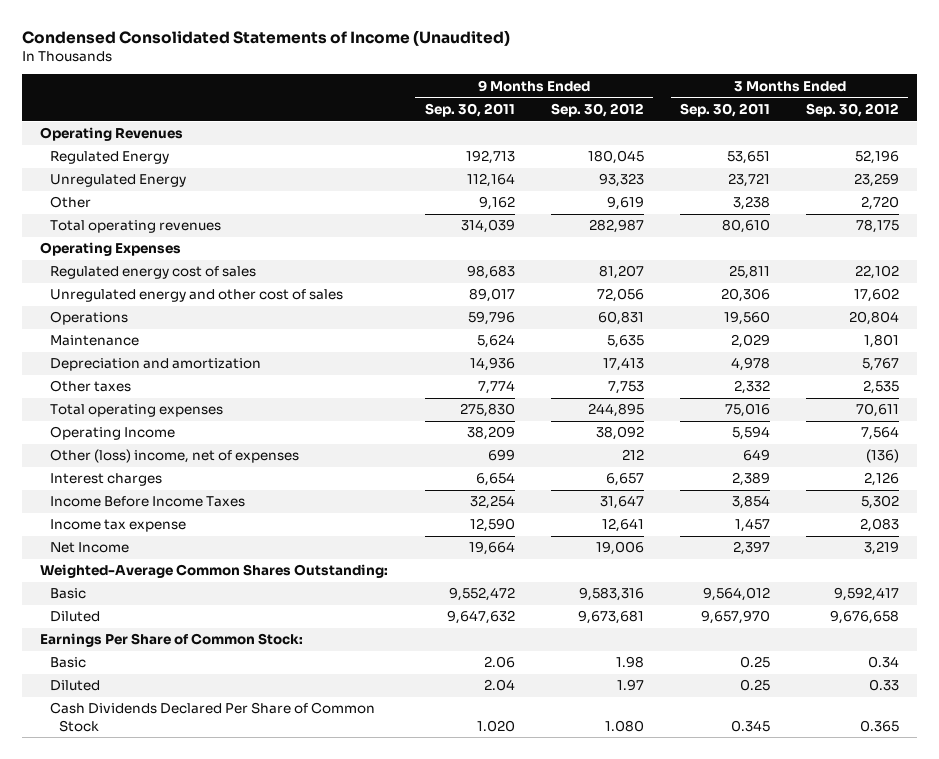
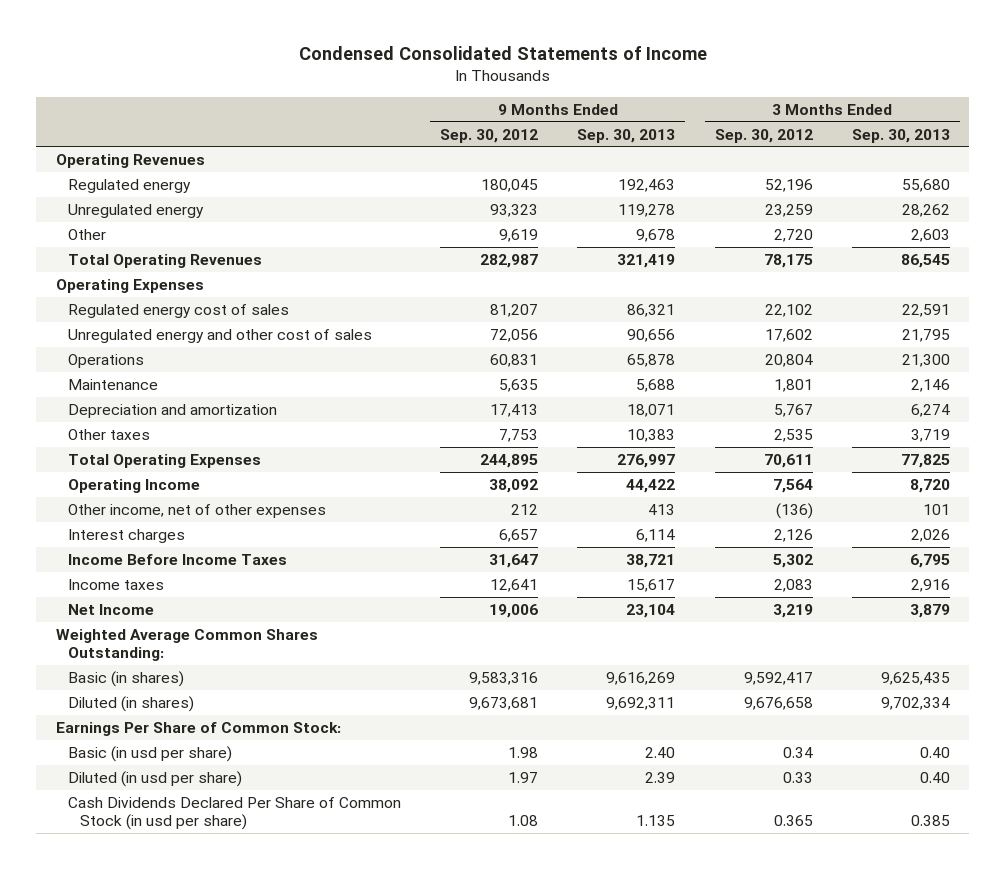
- Condensed Consolidated Statements of Income (Unaudited)
+ Condensed Consolidated Statements of Income
- | 9 Months Ended Sep. 30, 2011 | 9 Months Ended Sep. 30, 2012 | 3 Months Ended Sep. 30, 2011 | 3 Months Ended Sep. 30, 2012
+ | 9 Months Ended Sep. 30, 2012 | 9 Months Ended Sep. 30, 2013 | 3 Months Ended Sep. 30, 2012 | 3 Months Ended Sep. 30, 2013
- Regulated Energy | 192,713 | 180,045 | 53,651 | 52,196
- Unregulated Energy | 112,164 | 93,323 | 23,721 | 23,259
+ Regulated energy | 180,045 | 192,463 | 52,196 | 55,680
+ Unregulated energy | 93,323 | 119,278 | 23,259 | 28,262
- Total operating revenues | 314,039 | 282,987 | 80,610 | 78,175
+ Total Operating Revenues | 282,987 | 321,419 | 78,175 | 86,545
- Total operating expenses | 275,830 | 244,895 | 75,016 | 70,611
+ Total Operating Expenses | 244,895 | 276,997 | 70,611 | 77,825
- Other (loss) income, net of expenses | 699 | 212 | 649 | (136)
+ Other income, net of other expenses | 212 | 413 | (136) | 101
- Income tax expense | 12,590 | 12,641 | 1,457 | 2,083
+ Income taxes | 12,641 | 15,617 | 2,083 | 2,916
- Weighted-Average Common Shares Outstanding:
- Basic | 9,552,472 | 9,583,316 | 9,564,012 | 9,592,417
- Diluted | 9,647,632 | 9,673,681 | 9,657,970 | 9,676,658
+ Weighted Average Common Shares Outstanding:
+ Basic (in shares) | 9,583,316 | 9,616,269 | 9,592,417 | 9,625,435
+ Diluted (in shares) | 9,673,681 | 9,692,311 | 9,676,658 | 9,702,334
- Basic | 2.06 | 1.98 | 0.25 | 0.34
- Diluted | 2.04 | 1.97 | 0.25 | 0.33
- Cash Dividends Declared Per Share of Common Stock | 1.020 | 1.080 | 0.345 | 0.365
+ Basic (in usd per share) | 1.98 | 2.40 | 0.34 | 0.40
+ Diluted (in usd per share) | 1.97 | 2.39 | 0.33 | 0.40
+ Cash Dividends Declared Per Share of Common Stock (in usd per share) | 1.08 | 1.135 | 0.365 | 0.385

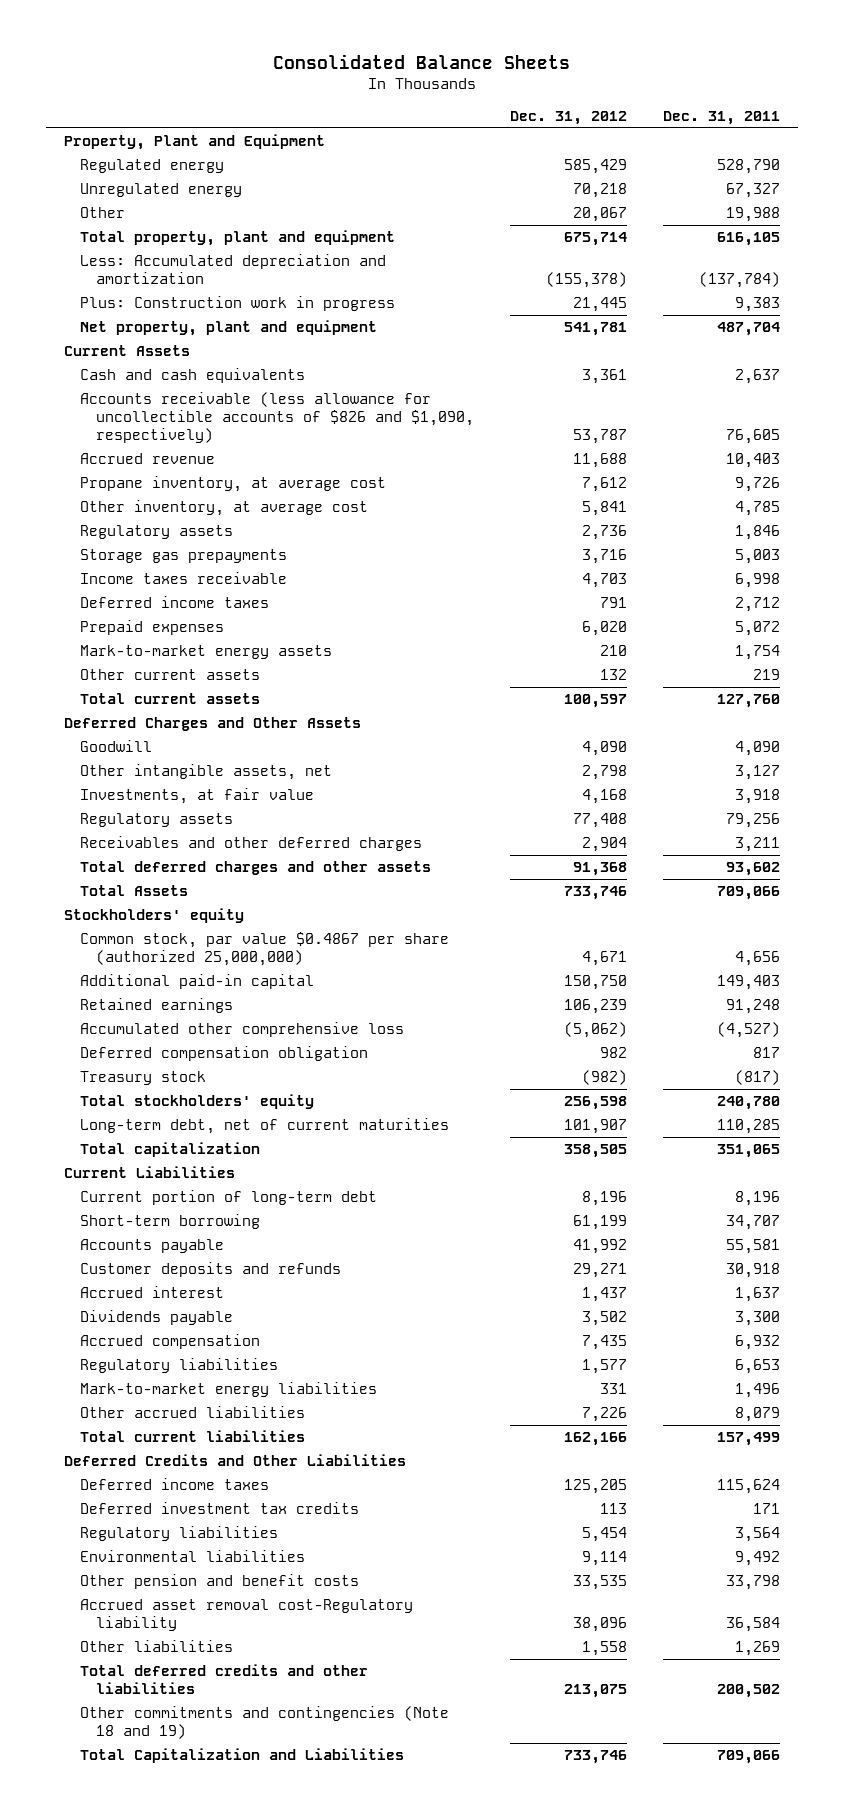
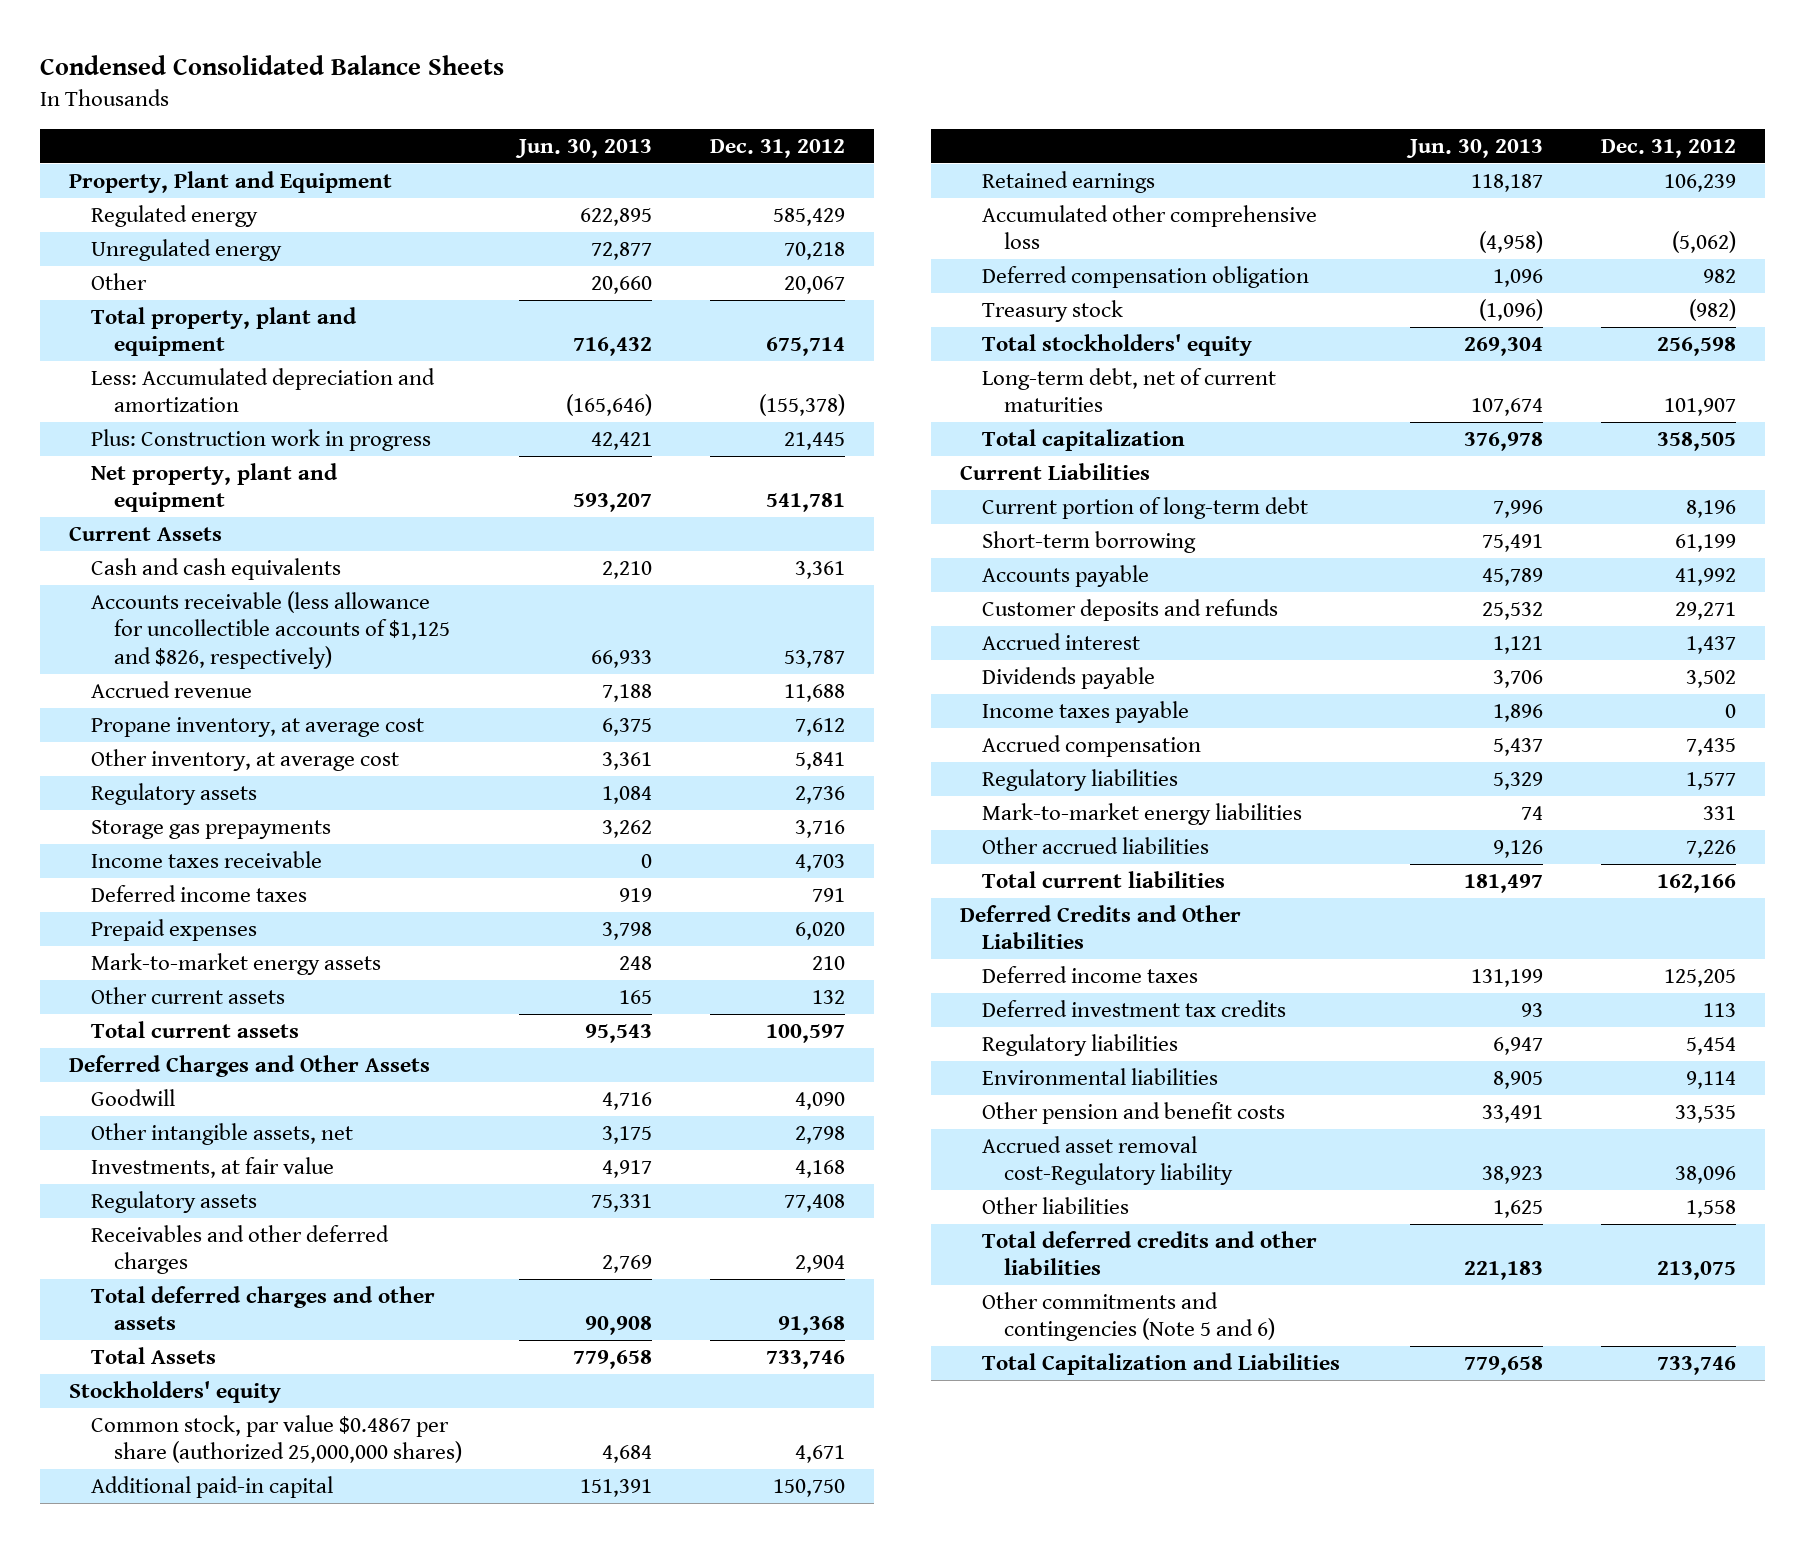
- Consolidated Balance Sheets
+ Condensed Consolidated Balance Sheets
- | Dec. 31, 2012 | Dec. 31, 2011
+ | Jun. 30, 2013 | Dec. 31, 2012
- Accounts receivable (less allowance for uncollectible accounts of $826 and $1,090, respectively) | 53,787 | 76,605
+ Accounts receivable (less allowance for uncollectible accounts of $1,125 and $826, respectively) | 66,933 | 53,787
- Common stock, par value $0.4867 per share (authorized 25,000,000) | 4,671 | 4,656
+ Common stock, par value $0.4867 per share (authorized 25,000,000 shares) | 4,684 | 4,671
+ Income taxes payable | 1,896 | 0
- Other commitments and contingencies (Note 18 and 19)
+ Other commitments and contingencies (Note 5 and 6)

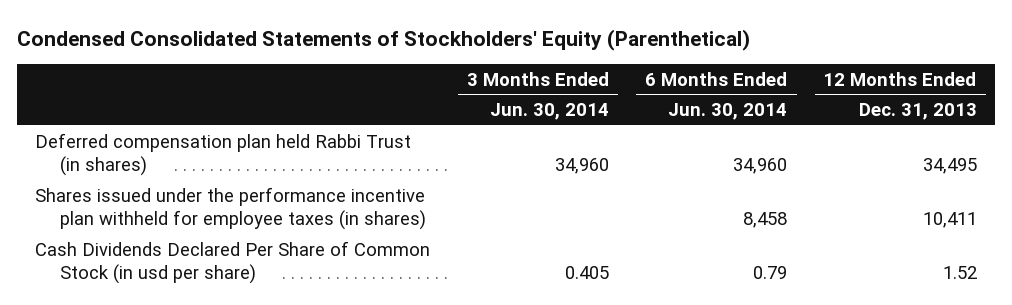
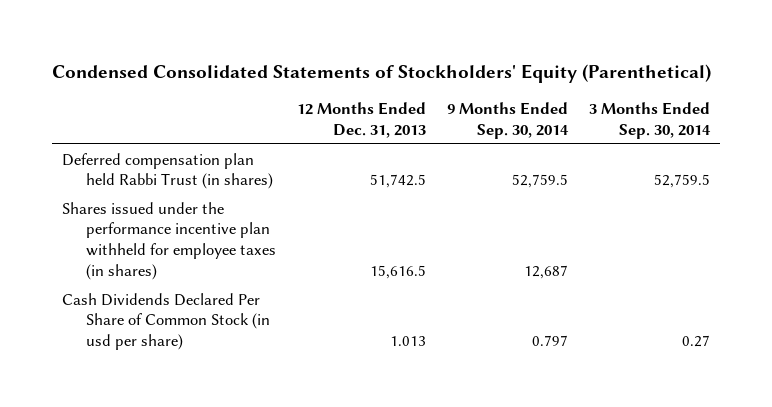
- | 3 Months Ended Jun. 30, 2014 | 6 Months Ended Jun. 30, 2014 | 12 Months Ended Dec. 31, 2013
+ | 12 Months Ended Dec. 31, 2013 | 9 Months Ended Sep. 30, 2014 | 3 Months Ended Sep. 30, 2014
- Deferred compensation plan held Rabbi Trust (in shares) | 34,960 | 34,960 | 34,495
- Shares issued under the performance incentive plan withheld for employee taxes (in shares) | | 8,458 | 10,411
- Cash Dividends Declared Per Share of Common Stock (in usd per share) | 0.405 | 0.79 | 1.52
+ Deferred compensation plan held Rabbi Trust (in shares) | 51,742.5 | 52,759.5 | 52,759.5
+ Shares issued under the performance incentive plan withheld for employee taxes (in shares) | 15,616.5 | 12,687 |
+ Cash Dividends Declared Per Share of Common Stock (in usd per share) | 1.013 | 0.797 | 0.27

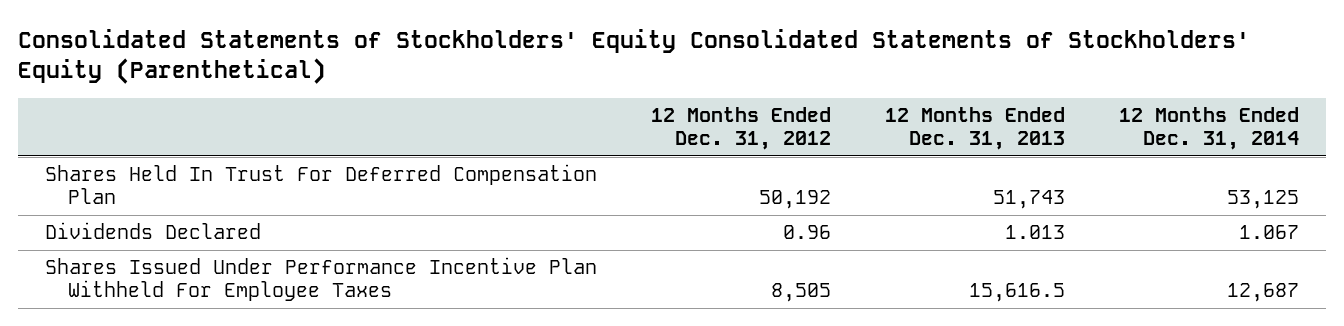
- Condensed Consolidated Statements of Stockholders' Equity (Parenthetical)
+ Consolidated Statements of Stockholders' Equity Consolidated Statements of Stockholders' Equity (Parenthetical)
- | 12 Months Ended Dec. 31, 2013 | 9 Months Ended Sep. 30, 2014 | 3 Months Ended Sep. 30, 2014
+ | 12 Months Ended Dec. 31, 2012 | 12 Months Ended Dec. 31, 2013 | 12 Months Ended Dec. 31, 2014
- Deferred compensation plan held Rabbi Trust (in shares) | 51,742.5 | 52,759.5 | 52,759.5
- Shares issued under the performance incentive plan withheld for employee taxes (in shares) | 15,616.5 | 12,687 |
- Cash Dividends Declared Per Share of Common Stock (in usd per share) | 1.013 | 0.797 | 0.27
+ Shares Held In Trust For Deferred Compensation Plan | 50,192 | 51,743 | 53,125
+ Dividends Declared | 0.96 | 1.013 | 1.067
+ Shares Issued Under Performance Incentive Plan Withheld For Employee Taxes | 8,505 | 15,616.5 | 12,687

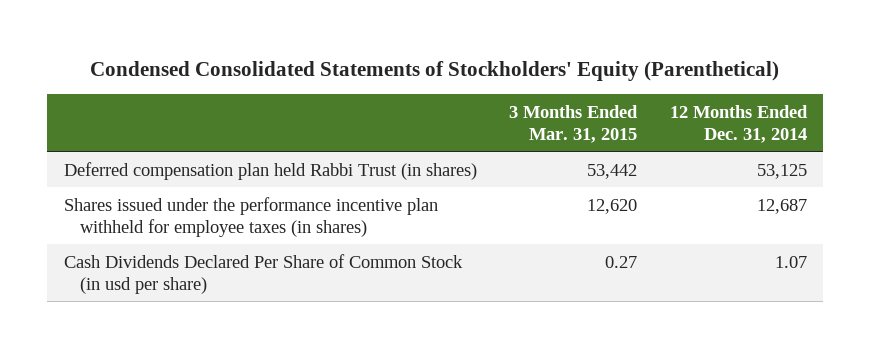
- Consolidated Statements of Stockholders' Equity Consolidated Statements of Stockholders' Equity (Parenthetical)
+ Condensed Consolidated Statements of Stockholders' Equity (Parenthetical)
- | 12 Months Ended Dec. 31, 2012 | 12 Months Ended Dec. 31, 2013 | 12 Months Ended Dec. 31, 2014
+ | 3 Months Ended Mar. 31, 2015 | 12 Months Ended Dec. 31, 2014
- Shares Held In Trust For Deferred Compensation Plan | 50,192 | 51,743 | 53,125
- Dividends Declared | 0.96 | 1.013 | 1.067
- Shares Issued Under Performance Incentive Plan Withheld For Employee Taxes | 8,505 | 15,616.5 | 12,687
+ Deferred compensation plan held Rabbi Trust (in shares) | 53,442 | 53,125
+ Shares issued under the performance incentive plan withheld for employee taxes (in shares) | 12,620 | 12,687
+ Cash Dividends Declared Per Share of Common Stock (in usd per share) | 0.27 | 1.07

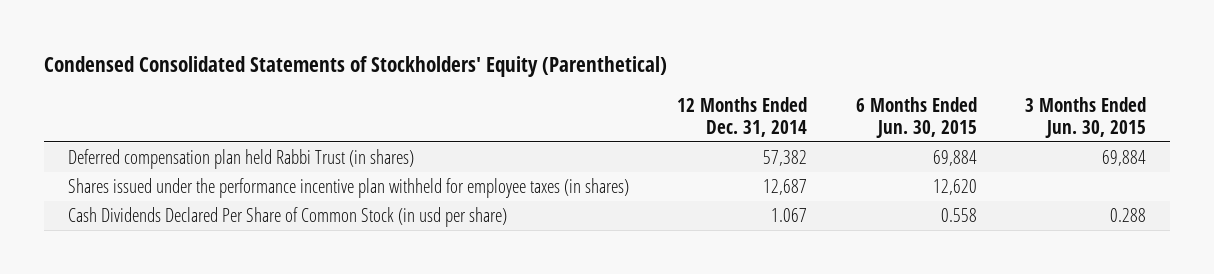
- | 3 Months Ended Mar. 31, 2015 | 12 Months Ended Dec. 31, 2014
+ | 12 Months Ended Dec. 31, 2014 | 6 Months Ended Jun. 30, 2015 | 3 Months Ended Jun. 30, 2015
- Deferred compensation plan held Rabbi Trust (in shares) | 53,442 | 53,125
+ Deferred compensation plan held Rabbi Trust (in shares) | 57,382 | 69,884 | 69,884
- Cash Dividends Declared Per Share of Common Stock (in usd per share) | 0.27 | 1.07
+ Cash Dividends Declared Per Share of Common Stock (in usd per share) | 1.067 | 0.558 | 0.288

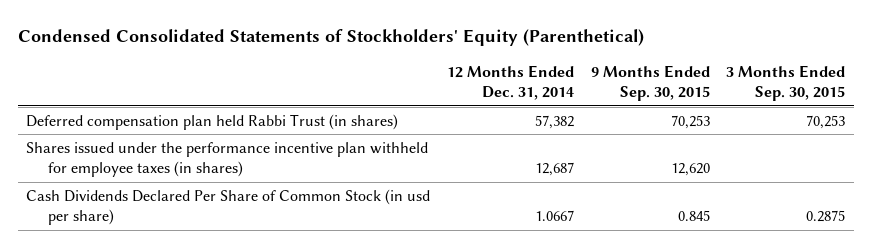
- | 12 Months Ended Dec. 31, 2014 | 6 Months Ended Jun. 30, 2015 | 3 Months Ended Jun. 30, 2015
+ | 12 Months Ended Dec. 31, 2014 | 9 Months Ended Sep. 30, 2015 | 3 Months Ended Sep. 30, 2015
- Cash Dividends Declared Per Share of Common Stock (in usd per share) | 1.067 | 0.558 | 0.288
+ Cash Dividends Declared Per Share of Common Stock (in usd per share) | 1.0667 | 0.845 | 0.2875

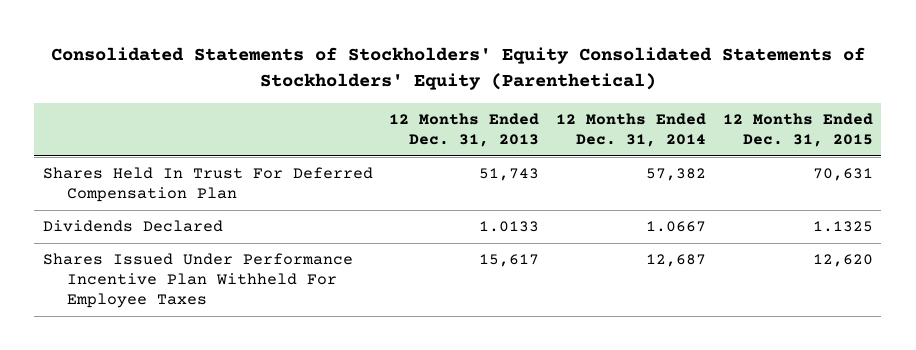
- Condensed Consolidated Statements of Stockholders' Equity (Parenthetical)
+ Consolidated Statements of Stockholders' Equity Consolidated Statements of Stockholders' Equity (Parenthetical)
- | 12 Months Ended Dec. 31, 2014 | 9 Months Ended Sep. 30, 2015 | 3 Months Ended Sep. 30, 2015
+ | 12 Months Ended Dec. 31, 2013 | 12 Months Ended Dec. 31, 2014 | 12 Months Ended Dec. 31, 2015
- Deferred compensation plan held Rabbi Trust (in shares) | 57,382 | 70,253 | 70,253
- Shares issued under the performance incentive plan withheld for employee taxes (in shares) | 12,687 | 12,620 |
- Cash Dividends Declared Per Share of Common Stock (in usd per share) | 1.0667 | 0.845 | 0.2875
+ Shares Held In Trust For Deferred Compensation Plan | 51,743 | 57,382 | 70,631
+ Dividends Declared | 1.0133 | 1.0667 | 1.1325
+ Shares Issued Under Performance Incentive Plan Withheld For Employee Taxes | 15,617 | 12,687 | 12,620

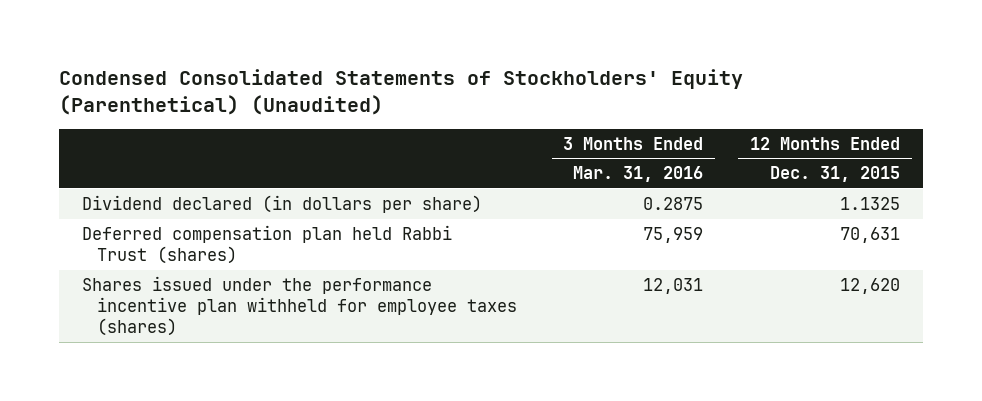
- Consolidated Statements of Stockholders' Equity Consolidated Statements of Stockholders' Equity (Parenthetical)
+ Condensed Consolidated Statements of Stockholders' Equity (Parenthetical) (Unaudited)
- | 12 Months Ended Dec. 31, 2013 | 12 Months Ended Dec. 31, 2014 | 12 Months Ended Dec. 31, 2015
+ | 3 Months Ended Mar. 31, 2016 | 12 Months Ended Dec. 31, 2015
- Shares Held In Trust For Deferred Compensation Plan | 51,743 | 57,382 | 70,631
- Dividends Declared | 1.0133 | 1.0667 | 1.1325
- Shares Issued Under Performance Incentive Plan Withheld For Employee Taxes | 15,617 | 12,687 | 12,620
+ Dividend declared (in dollars per share) | 0.2875 | 1.1325
+ Deferred compensation plan held Rabbi Trust (shares) | 75,959 | 70,631
+ Shares issued under the performance incentive plan withheld for employee taxes (shares) | 12,031 | 12,620

